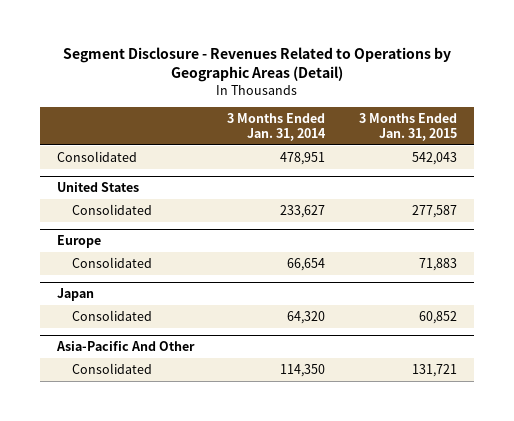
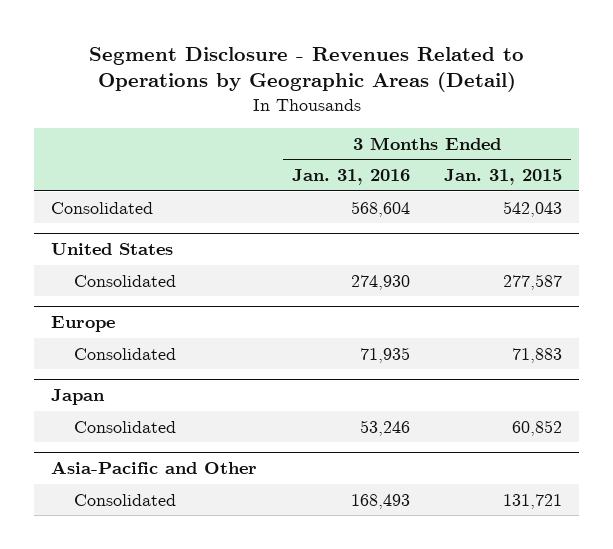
- | 3 Months Ended Jan. 31, 2014 | 3 Months Ended Jan. 31, 2015
+ | 3 Months Ended Jan. 31, 2016 | 3 Months Ended Jan. 31, 2015
- Asia-Pacific And Other
+ Asia-Pacific and Other

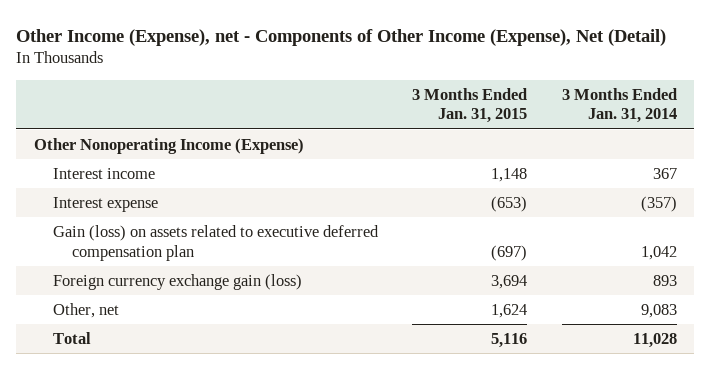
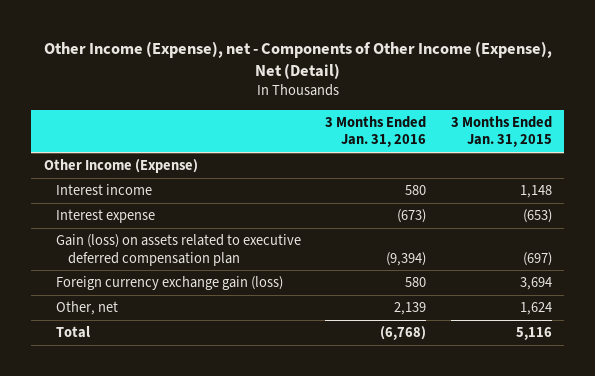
- | 3 Months Ended Jan. 31, 2015 | 3 Months Ended Jan. 31, 2014
+ | 3 Months Ended Jan. 31, 2016 | 3 Months Ended Jan. 31, 2015
- Other Nonoperating Income (Expense)
+ Other Income (Expense)

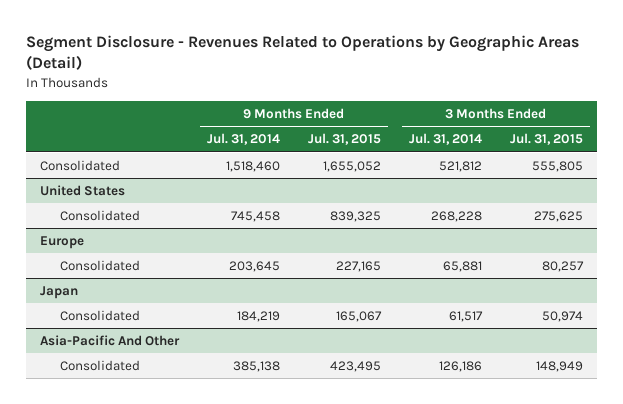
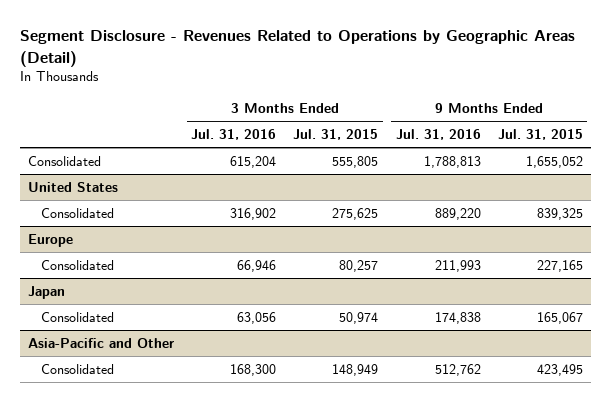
- | 9 Months Ended Jul. 31, 2014 | 9 Months Ended Jul. 31, 2015 | 3 Months Ended Jul. 31, 2014 | 3 Months Ended Jul. 31, 2015
+ | 3 Months Ended Jul. 31, 2016 | 3 Months Ended Jul. 31, 2015 | 9 Months Ended Jul. 31, 2016 | 9 Months Ended Jul. 31, 2015
- Asia-Pacific And Other
+ Asia-Pacific and Other

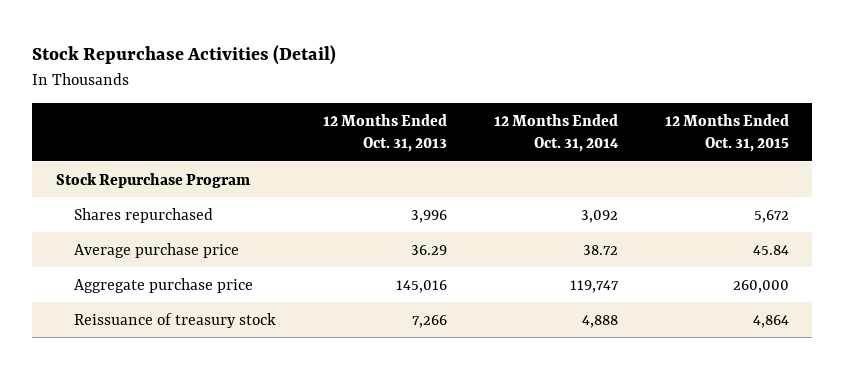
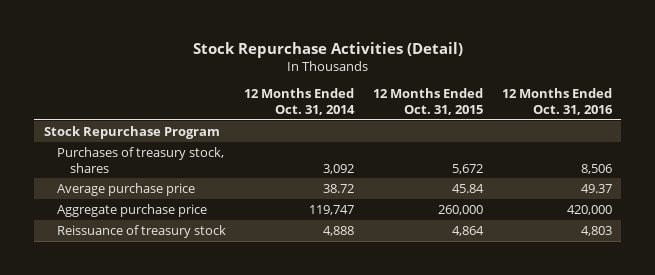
- | 12 Months Ended Oct. 31, 2013 | 12 Months Ended Oct. 31, 2014 | 12 Months Ended Oct. 31, 2015
+ | 12 Months Ended Oct. 31, 2014 | 12 Months Ended Oct. 31, 2015 | 12 Months Ended Oct. 31, 2016
- Shares repurchased | 3,996 | 3,092 | 5,672
+ Purchases of treasury stock, shares | 3,092 | 5,672 | 8,506

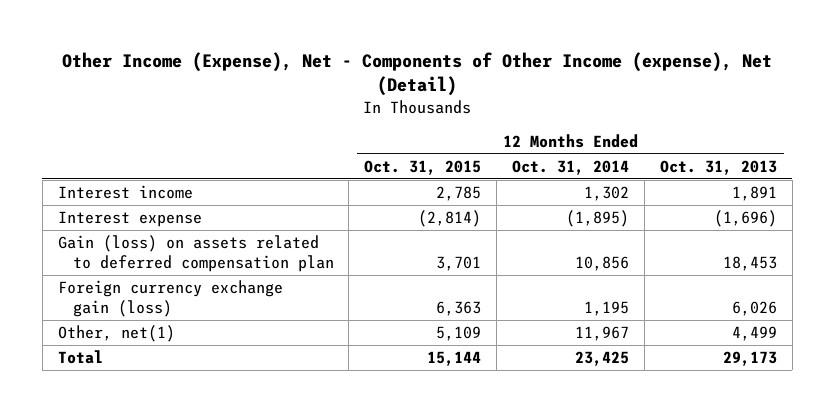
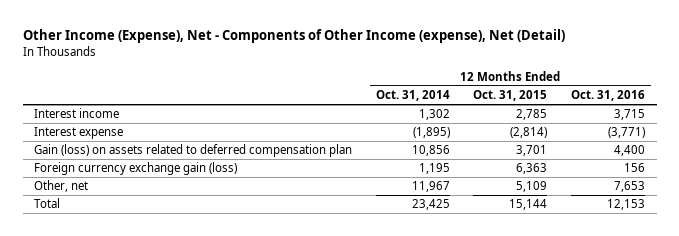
- | 12 Months Ended Oct. 31, 2015 | 12 Months Ended Oct. 31, 2014 | 12 Months Ended Oct. 31, 2013
+ | 12 Months Ended Oct. 31, 2014 | 12 Months Ended Oct. 31, 2015 | 12 Months Ended Oct. 31, 2016
- Other, net(1) | 5,109 | 11,967 | 4,499
+ Other, net | 11,967 | 5,109 | 7,653

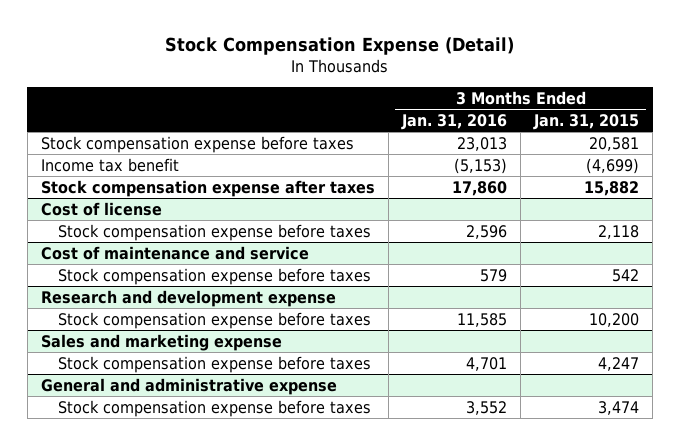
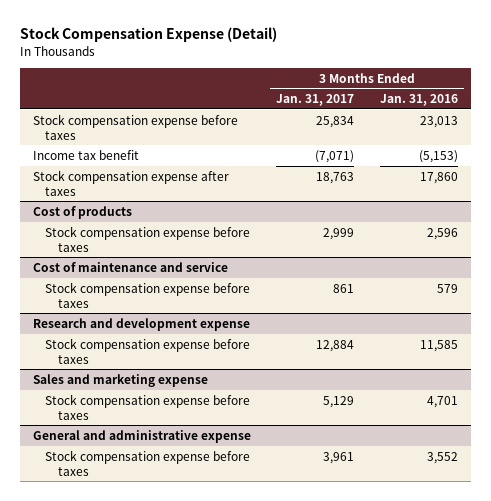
- | 3 Months Ended Jan. 31, 2016 | 3 Months Ended Jan. 31, 2015
+ | 3 Months Ended Jan. 31, 2017 | 3 Months Ended Jan. 31, 2016
- Cost of license
+ Cost of products

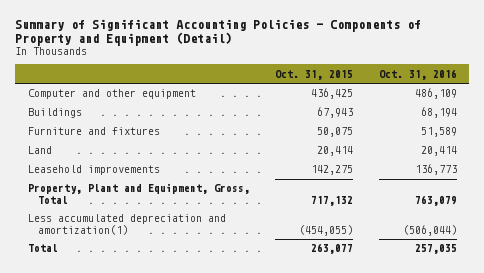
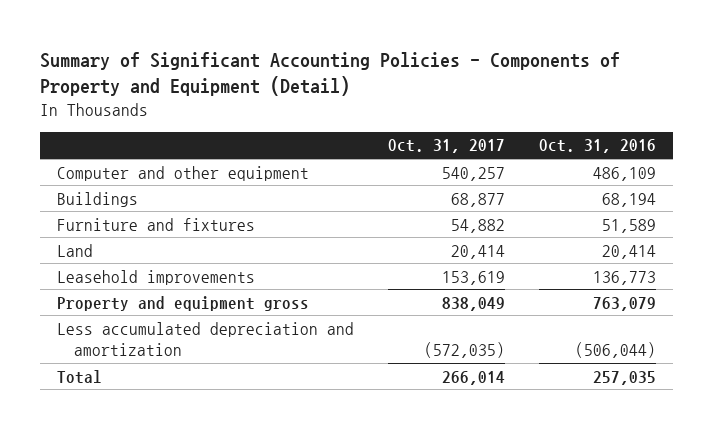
- | Oct. 31, 2015 | Oct. 31, 2016
+ | Oct. 31, 2017 | Oct. 31, 2016
- Property, Plant and Equipment, Gross, Total | 717,132 | 763,079
- Less accumulated depreciation and amortization(1) | (454,055) | (506,044)
+ Property and equipment gross | 838,049 | 763,079
+ Less accumulated depreciation and amortization | (572,035) | (506,044)

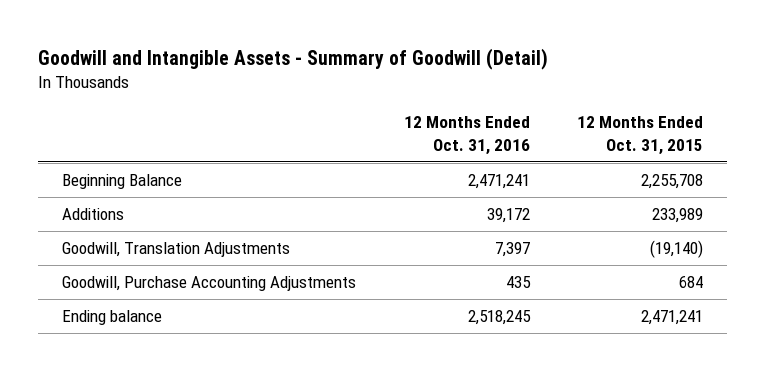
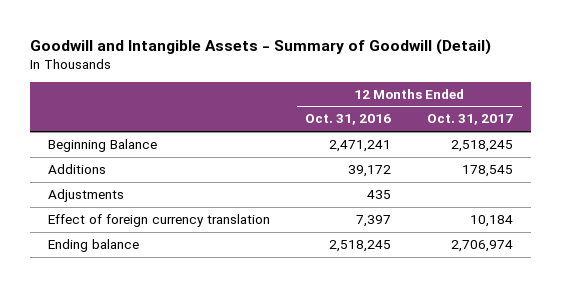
- | 12 Months Ended Oct. 31, 2016 | 12 Months Ended Oct. 31, 2015
+ | 12 Months Ended Oct. 31, 2016 | 12 Months Ended Oct. 31, 2017
- Goodwill, Translation Adjustments | 7,397 | (19,140)
- Goodwill, Purchase Accounting Adjustments | 435 | 684
+ Adjustments | 435 |
+ Effect of foreign currency translation | 7,397 | 10,184

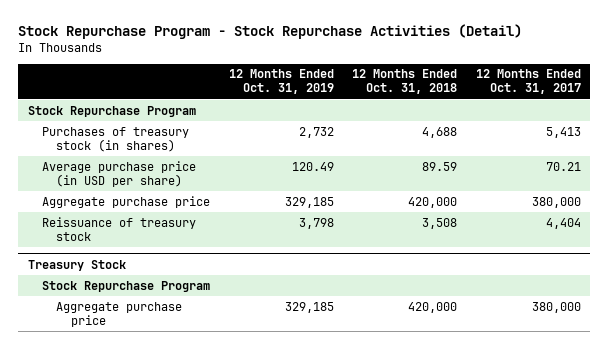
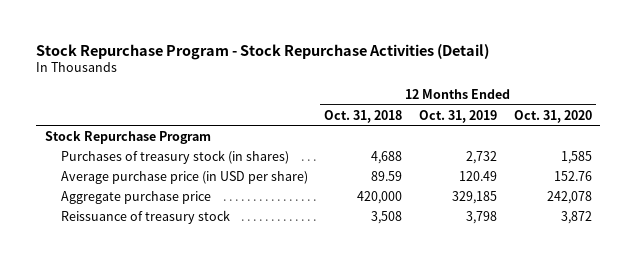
- | 12 Months Ended Oct. 31, 2019 | 12 Months Ended Oct. 31, 2018 | 12 Months Ended Oct. 31, 2017
+ | 12 Months Ended Oct. 31, 2018 | 12 Months Ended Oct. 31, 2019 | 12 Months Ended Oct. 31, 2020
- Treasury Stock
- Stock Repurchase Program
- Aggregate purchase price | 329,185 | 420,000 | 380,000

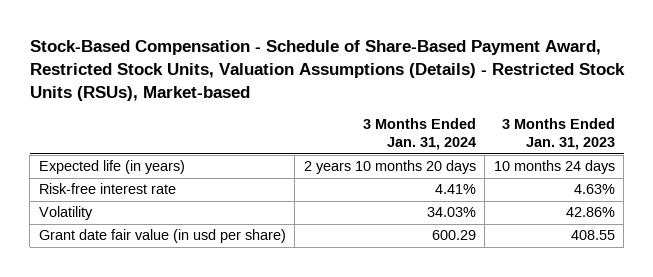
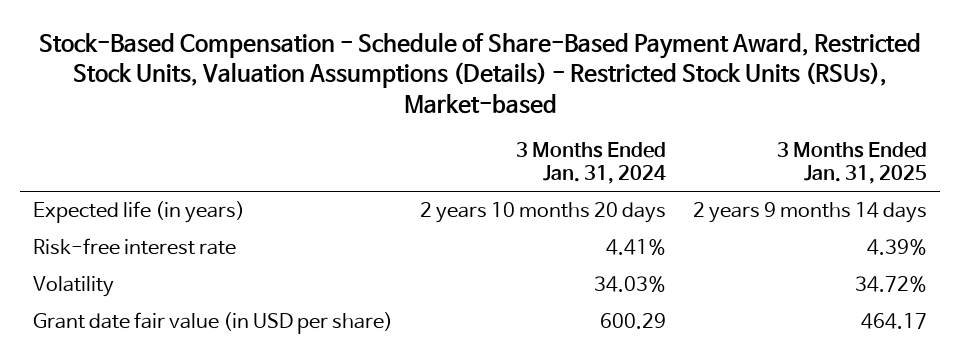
- | 3 Months Ended Jan. 31, 2024 | 3 Months Ended Jan. 31, 2023
+ | 3 Months Ended Jan. 31, 2024 | 3 Months Ended Jan. 31, 2025
- Grant date fair value (in usd per share) | 600.29 | 408.55
+ Grant date fair value (in USD per share) | 600.29 | 464.17

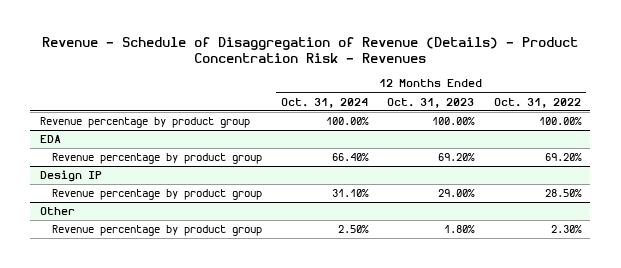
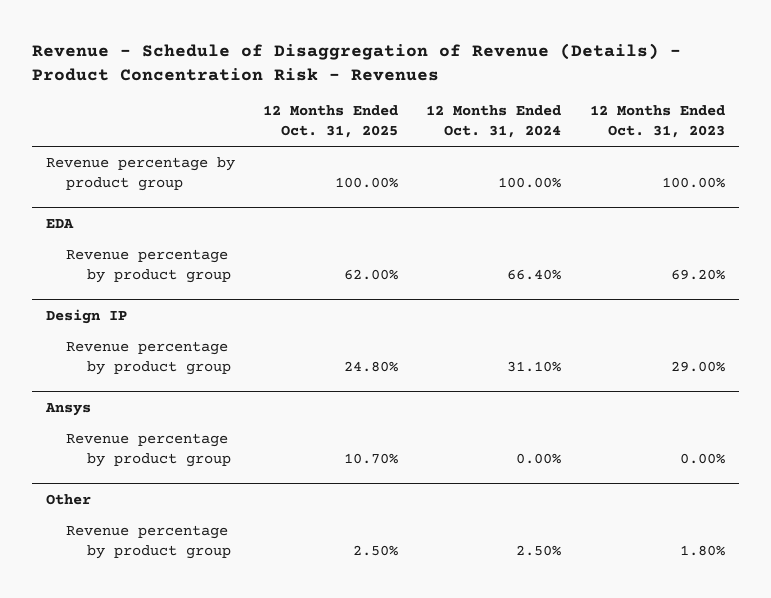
- | 12 Months Ended Oct. 31, 2024 | 12 Months Ended Oct. 31, 2023 | 12 Months Ended Oct. 31, 2022
+ | 12 Months Ended Oct. 31, 2025 | 12 Months Ended Oct. 31, 2024 | 12 Months Ended Oct. 31, 2023
+ Ansys
+ Revenue percentage by product group | 10.70% | 0.00% | 0.00%

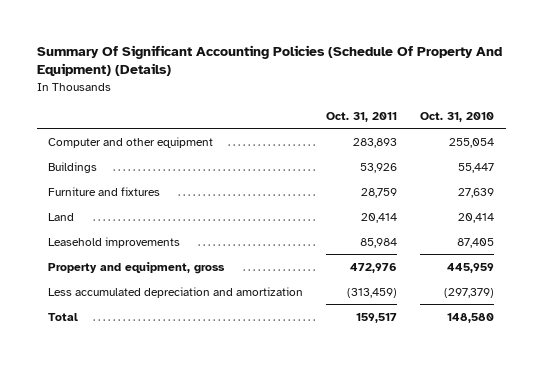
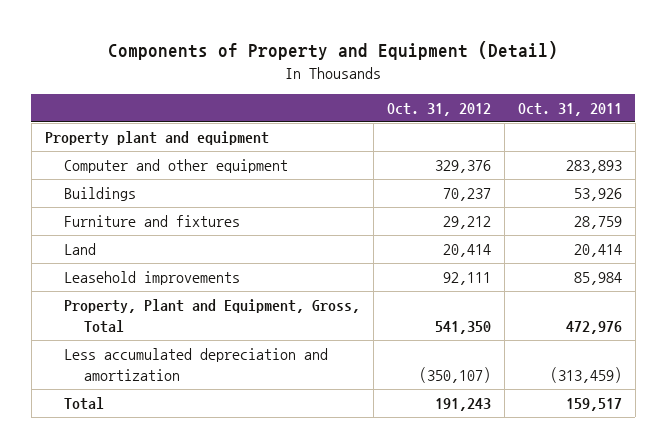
- Summary Of Significant Accounting Policies (Schedule Of Property And Equipment) (Details)
+ Components of Property and Equipment (Detail)
- | Oct. 31, 2011 | Oct. 31, 2010
+ | Oct. 31, 2012 | Oct. 31, 2011
+ Property plant and equipment
- Property and equipment, gross | 472,976 | 445,959
+ Property, Plant and Equipment, Gross, Total | 541,350 | 472,976

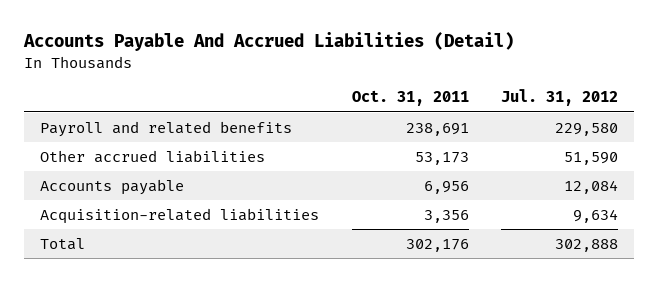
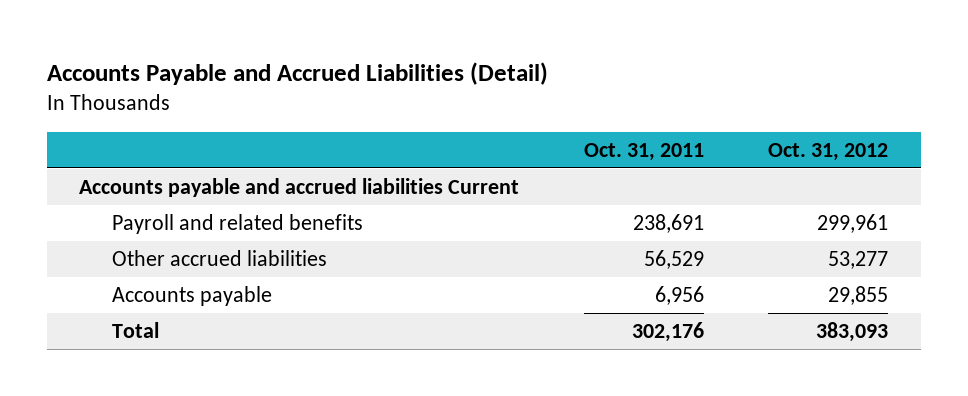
- Accounts Payable And Accrued Liabilities (Detail)
+ Accounts Payable and Accrued Liabilities (Detail)
- | Oct. 31, 2011 | Jul. 31, 2012
+ | Oct. 31, 2011 | Oct. 31, 2012
+ Accounts payable and accrued liabilities Current
- Other accrued liabilities | 53,173 | 51,590
+ Other accrued liabilities | 56,529 | 53,277
- Acquisition-related liabilities | 3,356 | 9,634

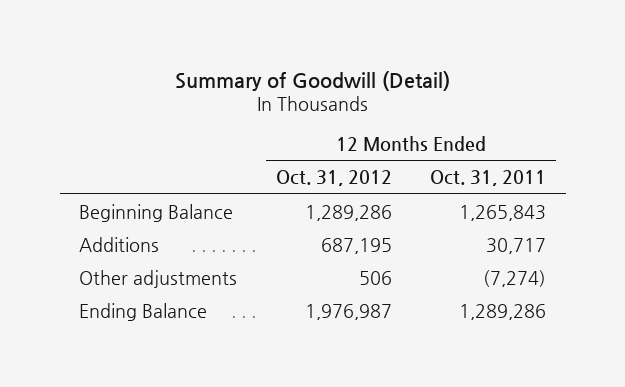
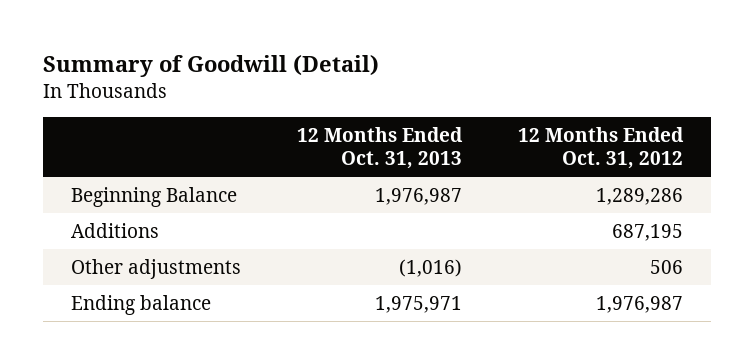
- | 12 Months Ended Oct. 31, 2012 | 12 Months Ended Oct. 31, 2011
+ | 12 Months Ended Oct. 31, 2013 | 12 Months Ended Oct. 31, 2012
- Ending Balance | 1,976,987 | 1,289,286
+ Ending balance | 1,975,971 | 1,976,987

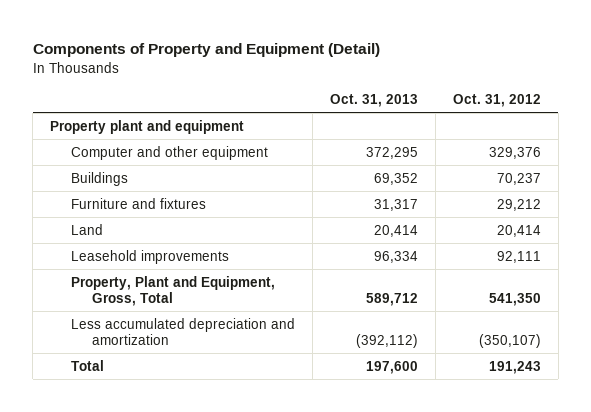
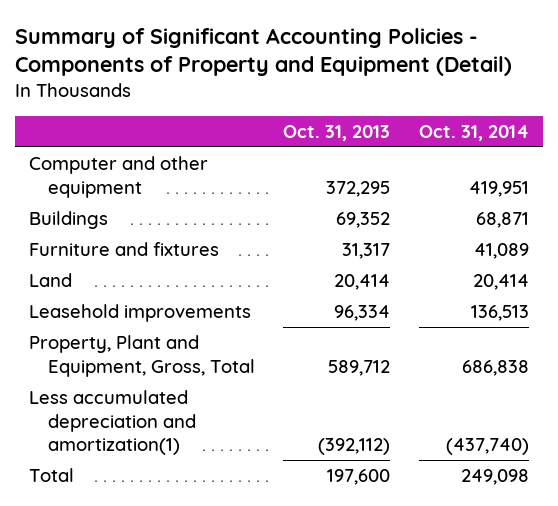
- Components of Property and Equipment (Detail)
+ Summary of Significant Accounting Policies - Components of Property and Equipment (Detail)
- | Oct. 31, 2013 | Oct. 31, 2012
+ | Oct. 31, 2013 | Oct. 31, 2014
- Property plant and equipment
- Less accumulated depreciation and amortization | (392,112) | (350,107)
+ Less accumulated depreciation and amortization(1) | (392,112) | (437,740)

